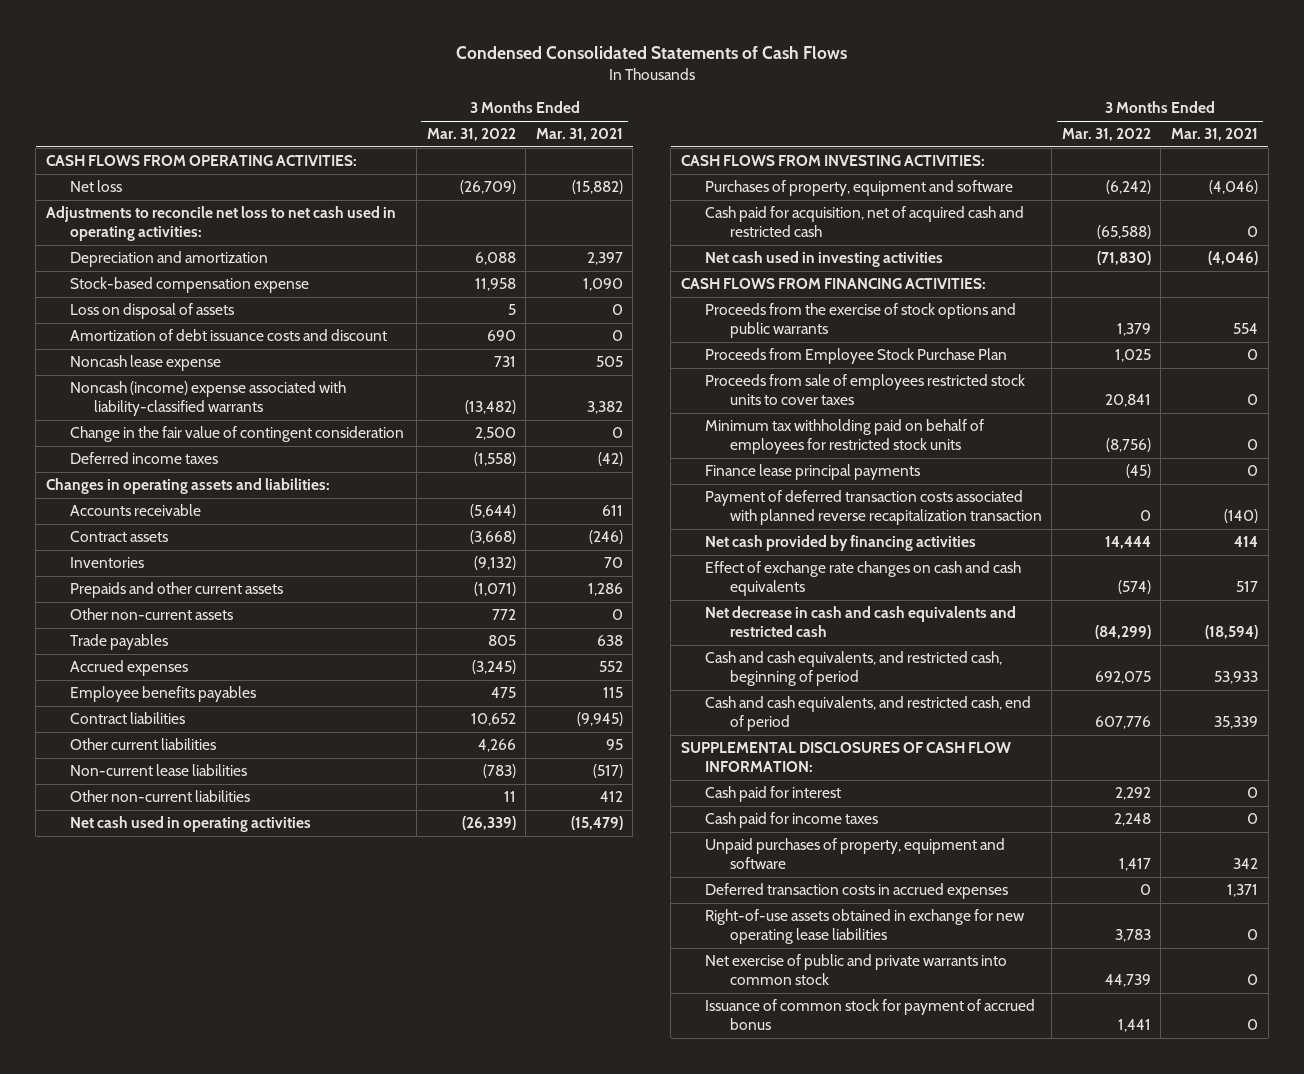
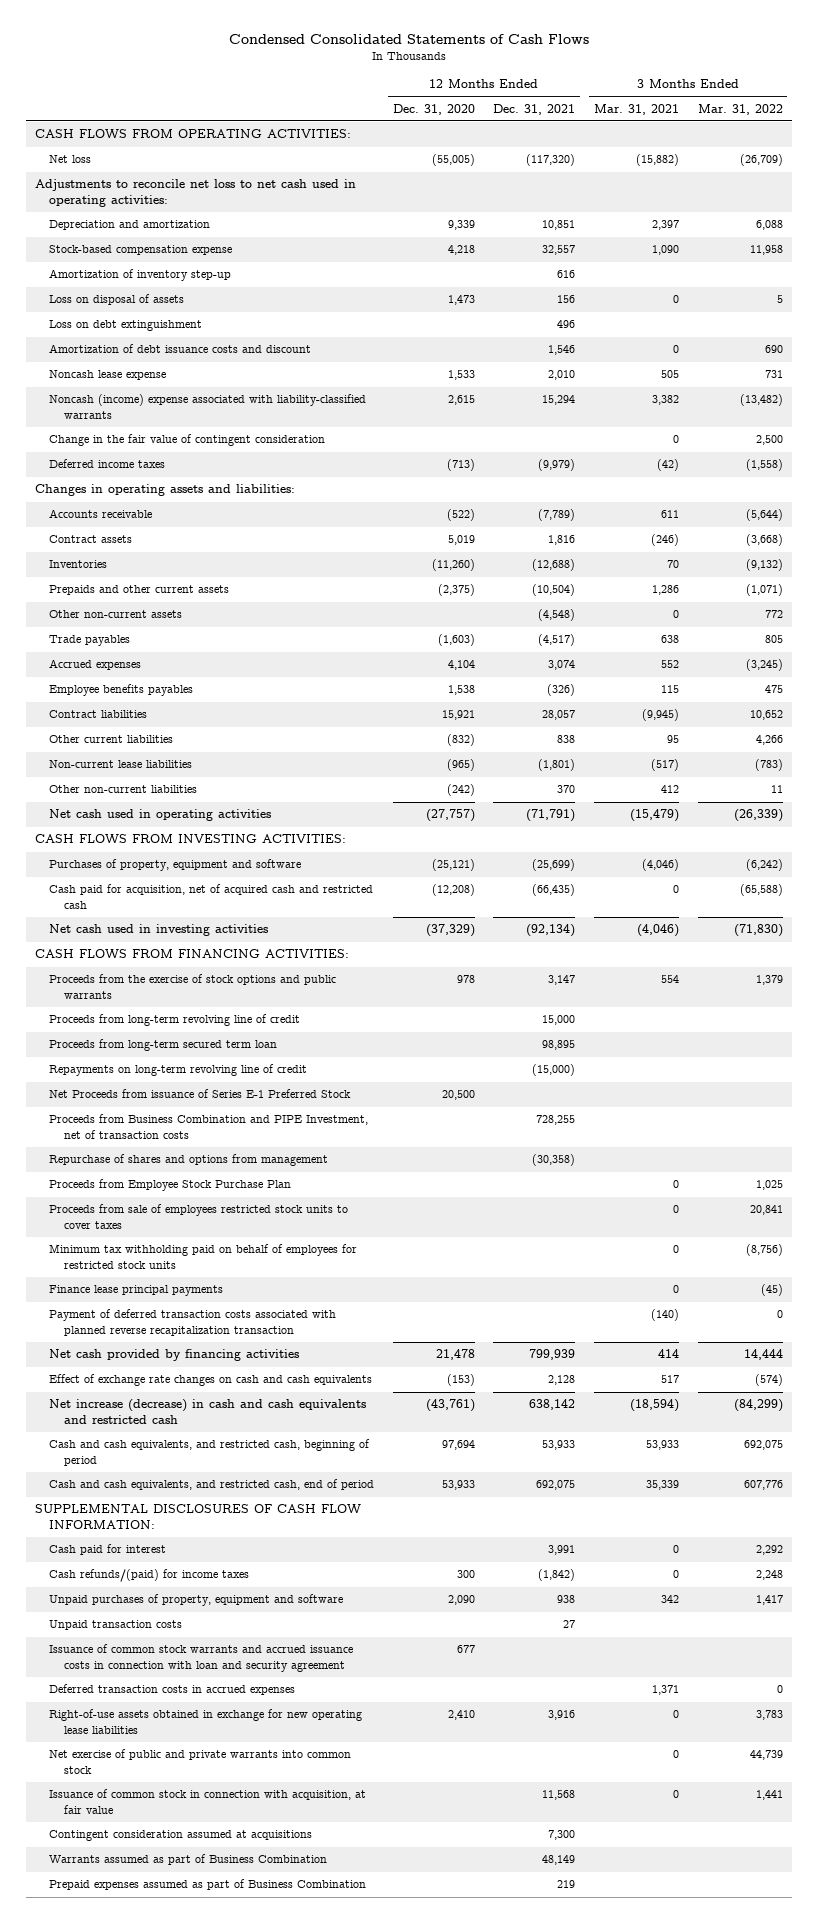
- | 3 Months Ended Mar. 31, 2022 | 3 Months Ended Mar. 31, 2021
+ | 12 Months Ended Dec. 31, 2020 | 12 Months Ended Dec. 31, 2021 | 3 Months Ended Mar. 31, 2021 | 3 Months Ended Mar. 31, 2022
+ Amortization of inventory step-up | | 616 | |
+ Loss on debt extinguishment | | 496 | |
+ Proceeds from long-term revolving line of credit | | 15,000 | |
+ Proceeds from long-term secured term loan | | 98,895 | |
+ Repayments on long-term revolving line of credit | | (15,000) | |
+ Net Proceeds from issuance of Series E-1 Preferred Stock | 20,500 | | |
+ Proceeds from Business Combination and PIPE Investment, net of transaction costs | | 728,255 | |
+ Repurchase of shares and options from management | | (30,358) | |
- Net decrease in cash and cash equivalents and restricted cash | (84,299) | (18,594)
+ Net increase (decrease) in cash and cash equivalents and restricted cash | (43,761) | 638,142 | (18,594) | (84,299)
- Cash paid for income taxes | 2,248 | 0
+ Cash refunds/(paid) for income taxes | 300 | (1,842) | 0 | 2,248
+ Unpaid transaction costs | | 27 | |
+ Issuance of common stock warrants and accrued issuance costs in connection with loan and security agreement | 677 | | |
- Issuance of common stock for payment of accrued bonus | 1,441 | 0
+ Issuance of common stock in connection with acquisition, at fair value | | 11,568 | 0 | 1,441
+ Contingent consideration assumed at acquisitions | | 7,300 | |
+ Warrants assumed as part of Business Combination | | 48,149 | |
+ Prepaid expenses assumed as part of Business Combination | | 219 | |

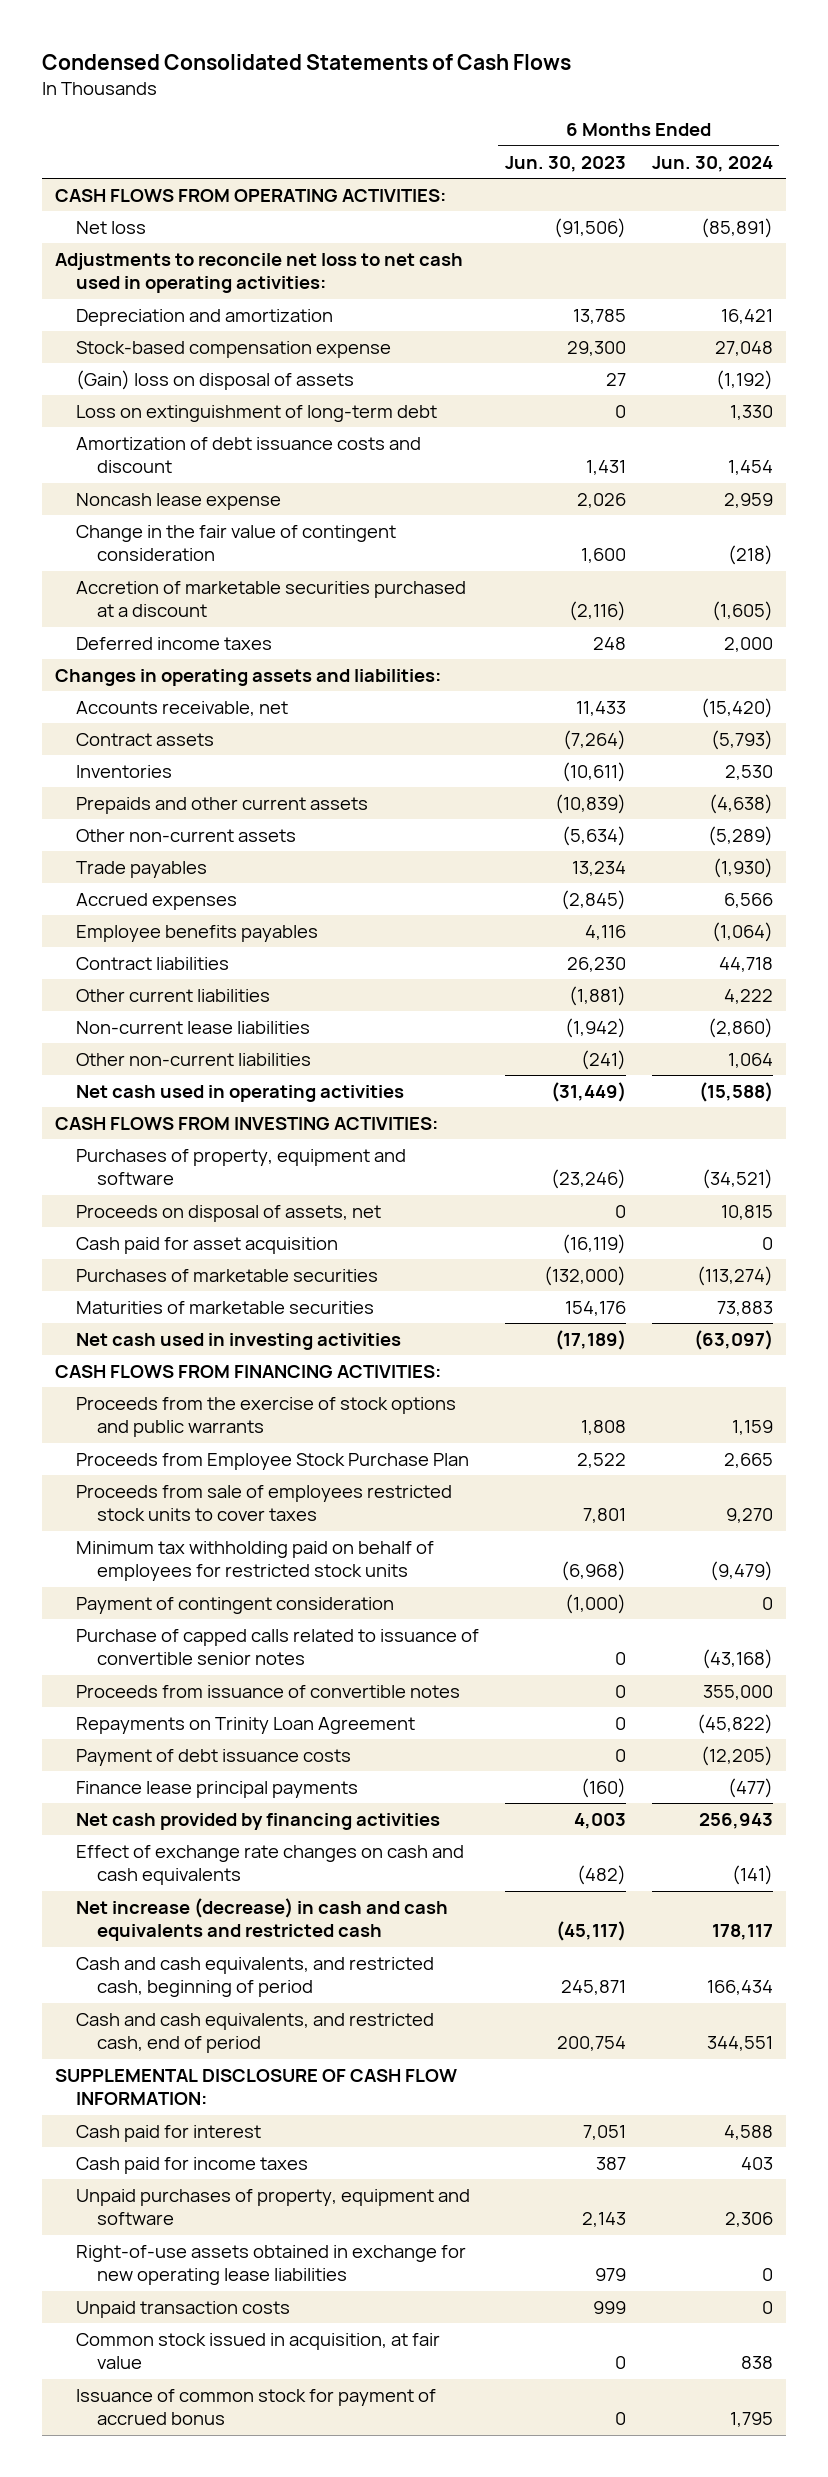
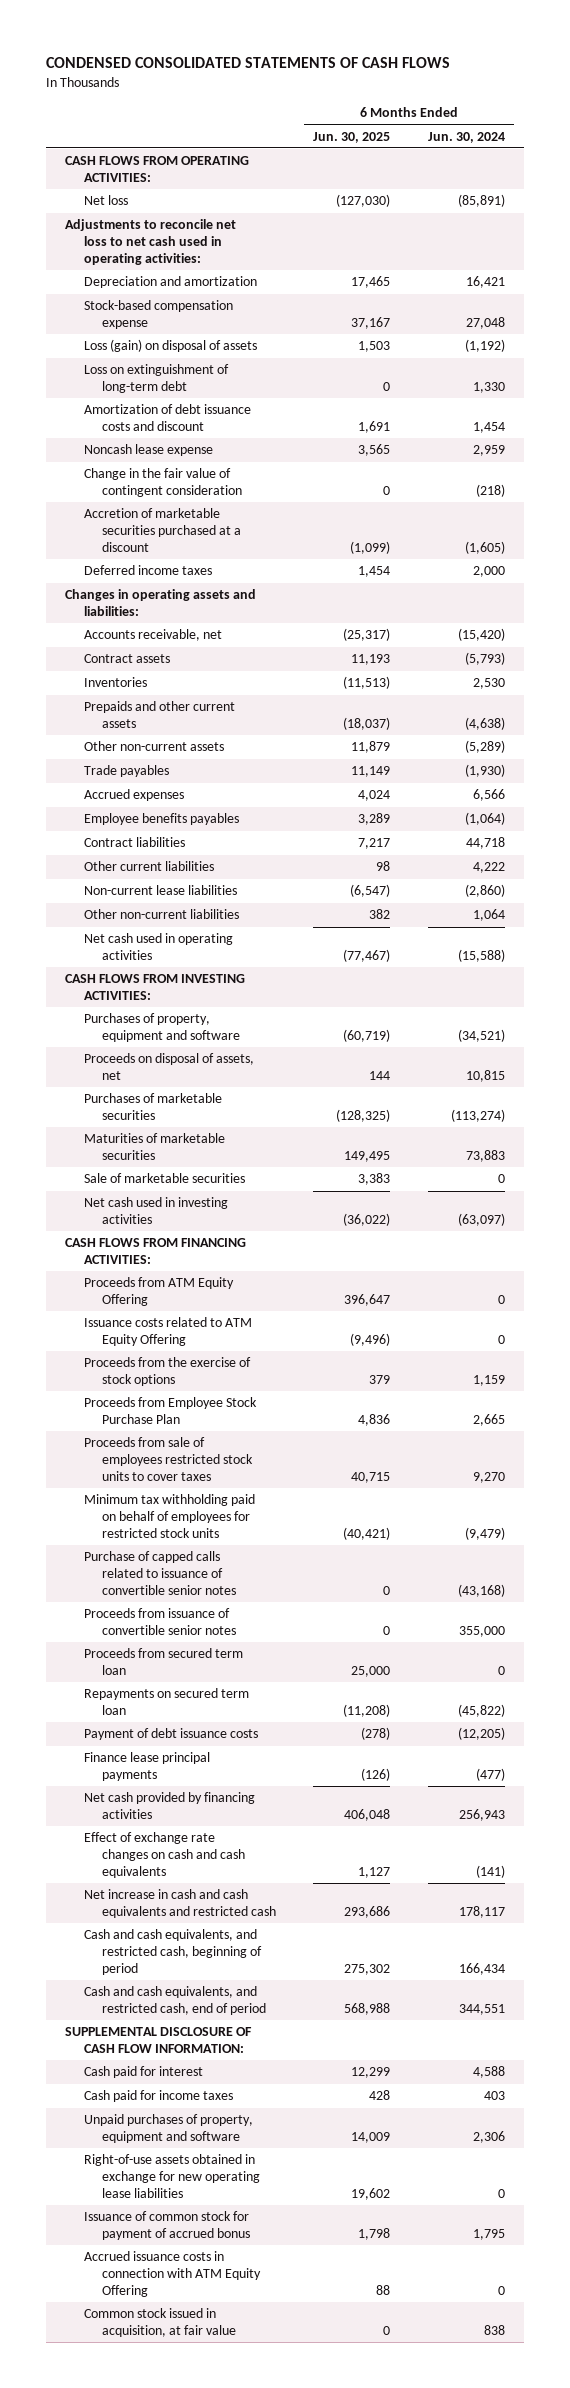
- Condensed Consolidated Statements of Cash Flows
+ CONDENSED CONSOLIDATED STATEMENTS OF CASH FLOWS
- | 6 Months Ended Jun. 30, 2023 | 6 Months Ended Jun. 30, 2024
+ | 6 Months Ended Jun. 30, 2025 | 6 Months Ended Jun. 30, 2024
- (Gain) loss on disposal of assets | 27 | (1,192)
+ Loss (gain) on disposal of assets | 1,503 | (1,192)
- Cash paid for asset acquisition | (16,119) | 0
+ Sale of marketable securities | 3,383 | 0
- Proceeds from the exercise of stock options and public warrants | 1,808 | 1,159
+ Proceeds from ATM Equity Offering | 396,647 | 0
+ Issuance costs related to ATM Equity Offering | (9,496) | 0
+ Proceeds from the exercise of stock options | 379 | 1,159
- Payment of contingent consideration | (1,000) | 0
- Proceeds from issuance of convertible notes | 0 | 355,000
- Repayments on Trinity Loan Agreement | 0 | (45,822)
+ Proceeds from issuance of convertible senior notes | 0 | 355,000
+ Proceeds from secured term loan | 25,000 | 0
+ Repayments on secured term loan | (11,208) | (45,822)
- Net increase (decrease) in cash and cash equivalents and restricted cash | (45,117) | 178,117
+ Net increase in cash and cash equivalents and restricted cash | 293,686 | 178,117
- Unpaid transaction costs | 999 | 0
+ Accrued issuance costs in connection with ATM Equity Offering | 88 | 0
moved down: Common stock issued in acquisition, at fair value | 0 | 838

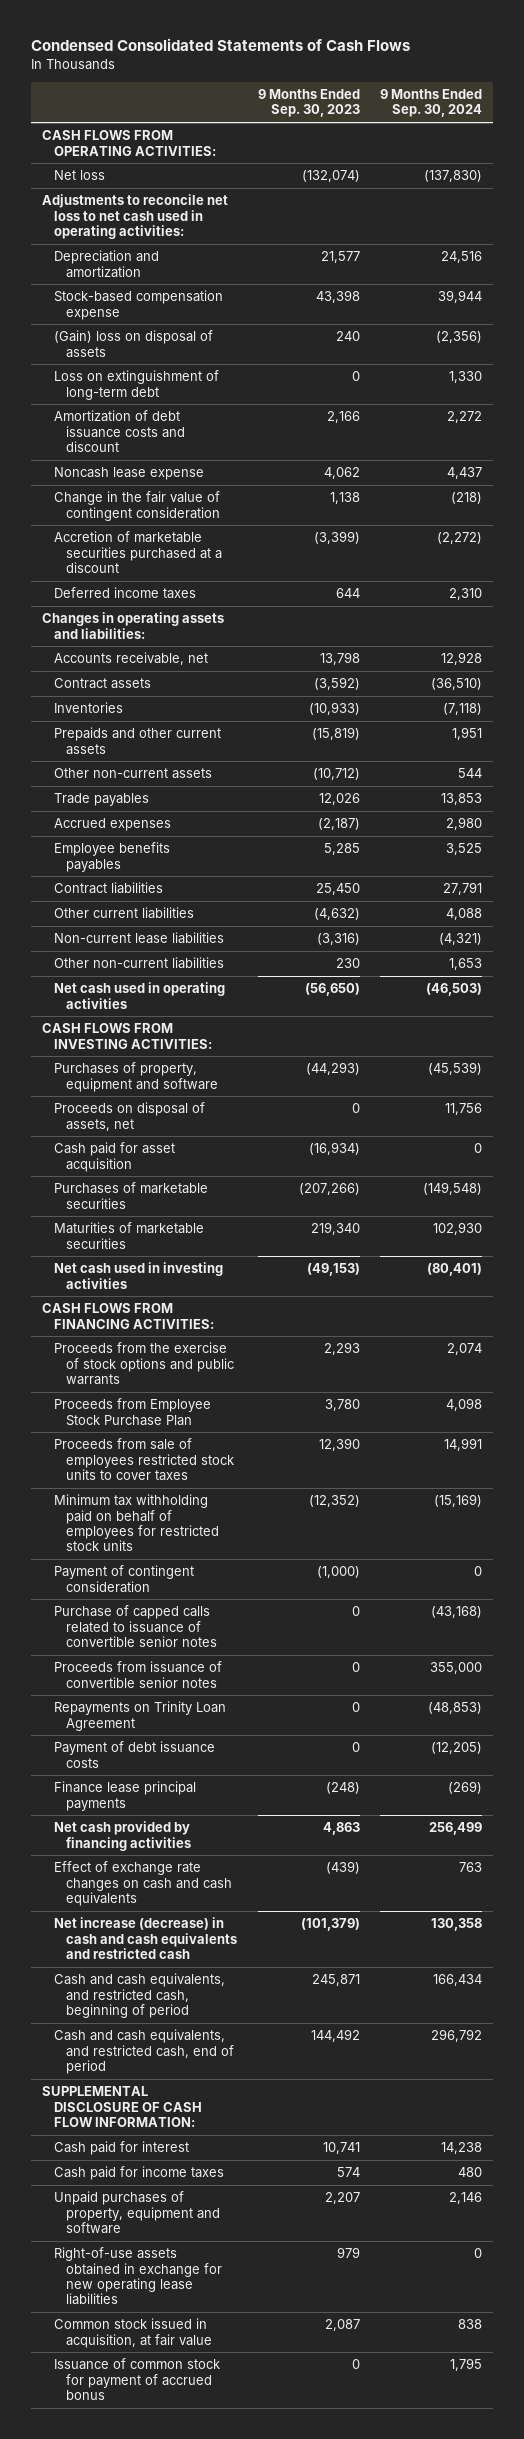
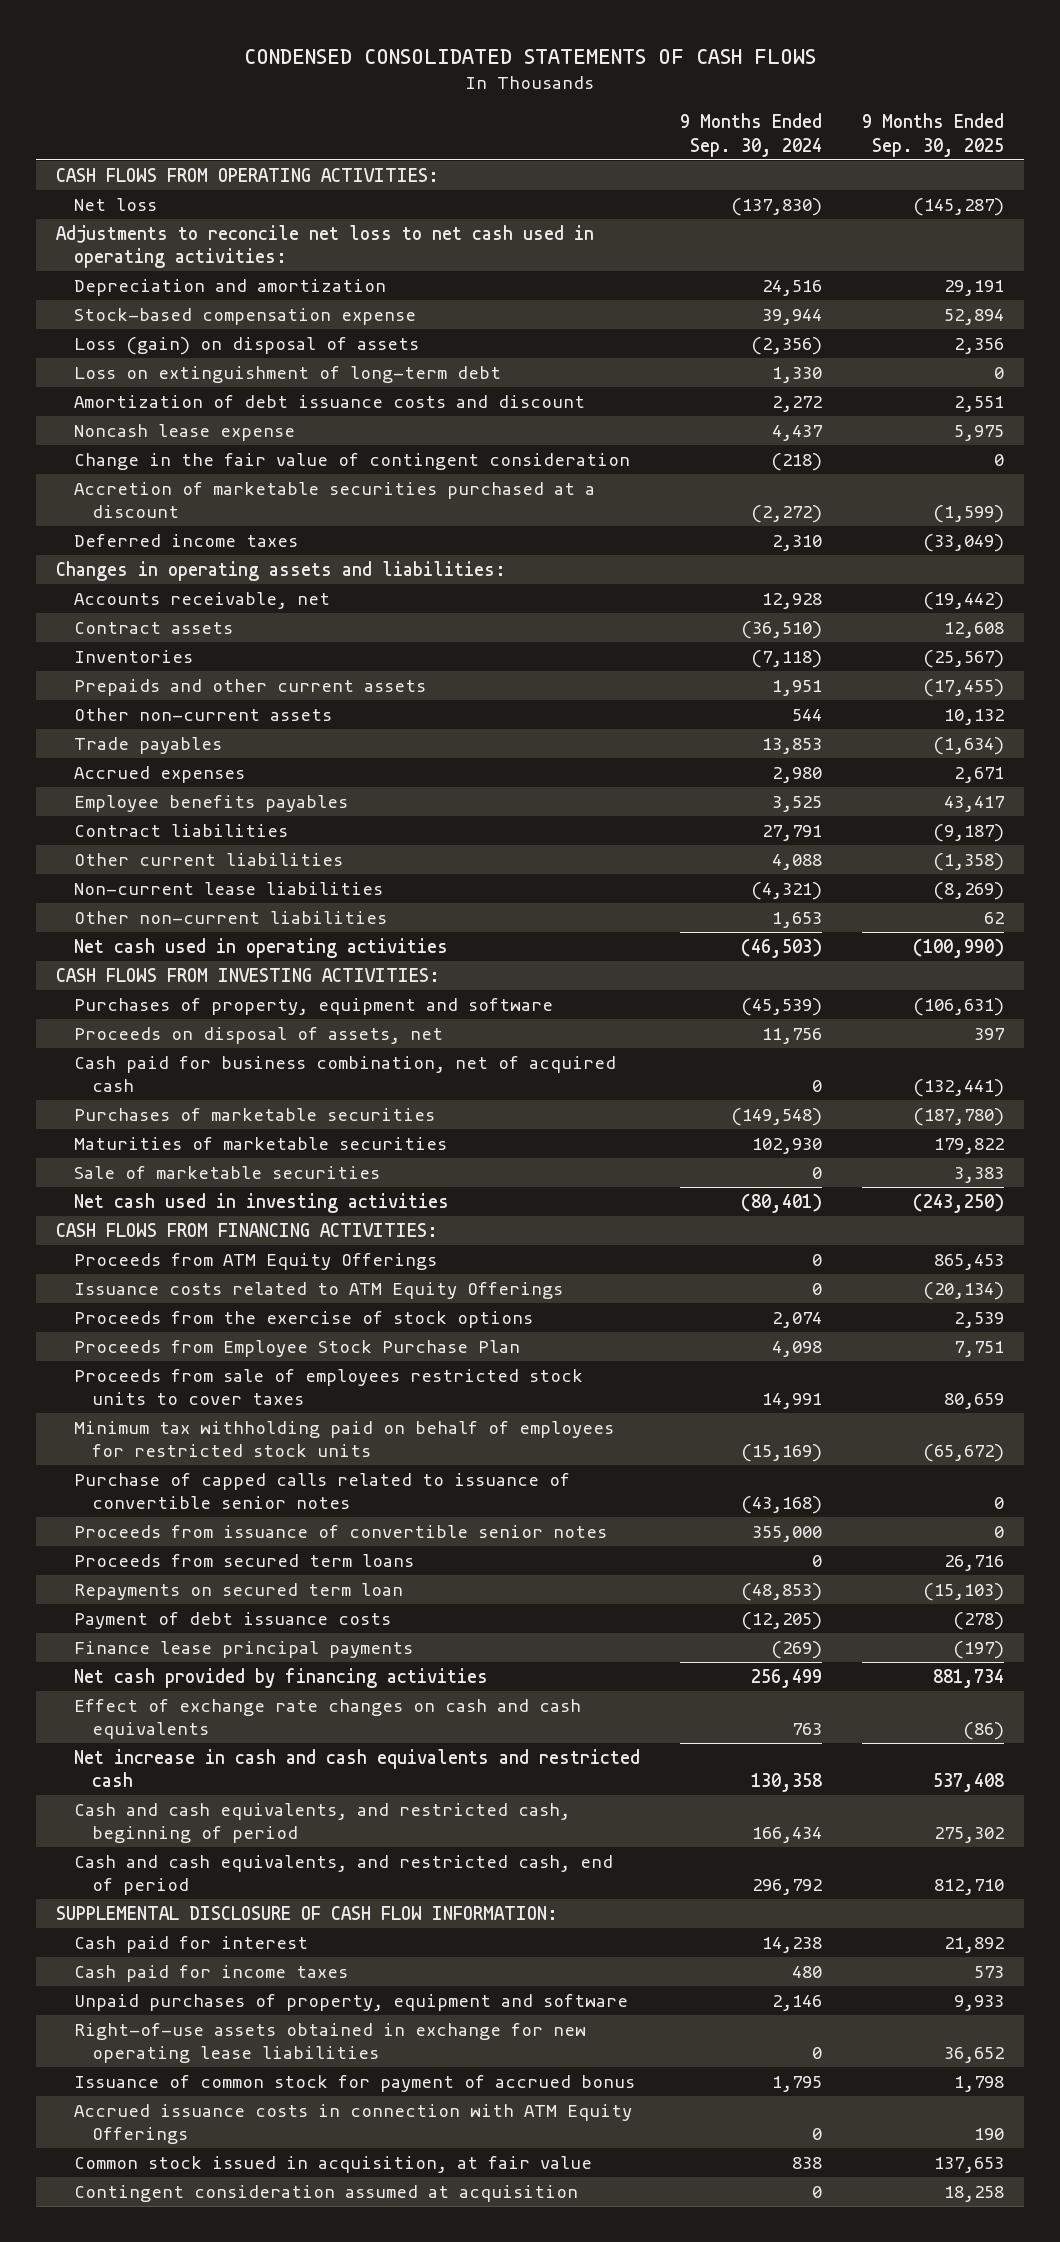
- Condensed Consolidated Statements of Cash Flows
+ CONDENSED CONSOLIDATED STATEMENTS OF CASH FLOWS
- | 9 Months Ended Sep. 30, 2023 | 9 Months Ended Sep. 30, 2024
+ | 9 Months Ended Sep. 30, 2024 | 9 Months Ended Sep. 30, 2025
- (Gain) loss on disposal of assets | 240 | (2,356)
+ Loss (gain) on disposal of assets | (2,356) | 2,356
- Cash paid for asset acquisition | (16,934) | 0
+ Cash paid for business combination, net of acquired cash | 0 | (132,441)
+ Sale of marketable securities | 0 | 3,383
- Proceeds from the exercise of stock options and public warrants | 2,293 | 2,074
+ Proceeds from ATM Equity Offerings | 0 | 865,453
+ Issuance costs related to ATM Equity Offerings | 0 | (20,134)
+ Proceeds from the exercise of stock options | 2,074 | 2,539
- Payment of contingent consideration | (1,000) | 0
- Repayments on Trinity Loan Agreement | 0 | (48,853)
+ Proceeds from secured term loans | 0 | 26,716
+ Repayments on secured term loan | (48,853) | (15,103)
- Net increase (decrease) in cash and cash equivalents and restricted cash | (101,379) | 130,358
+ Net increase in cash and cash equivalents and restricted cash | 130,358 | 537,408
+ Accrued issuance costs in connection with ATM Equity Offerings | 0 | 190
moved down: Common stock issued in acquisition, at fair value | 838 | 137,653
+ Contingent consideration assumed at acquisition | 0 | 18,258

